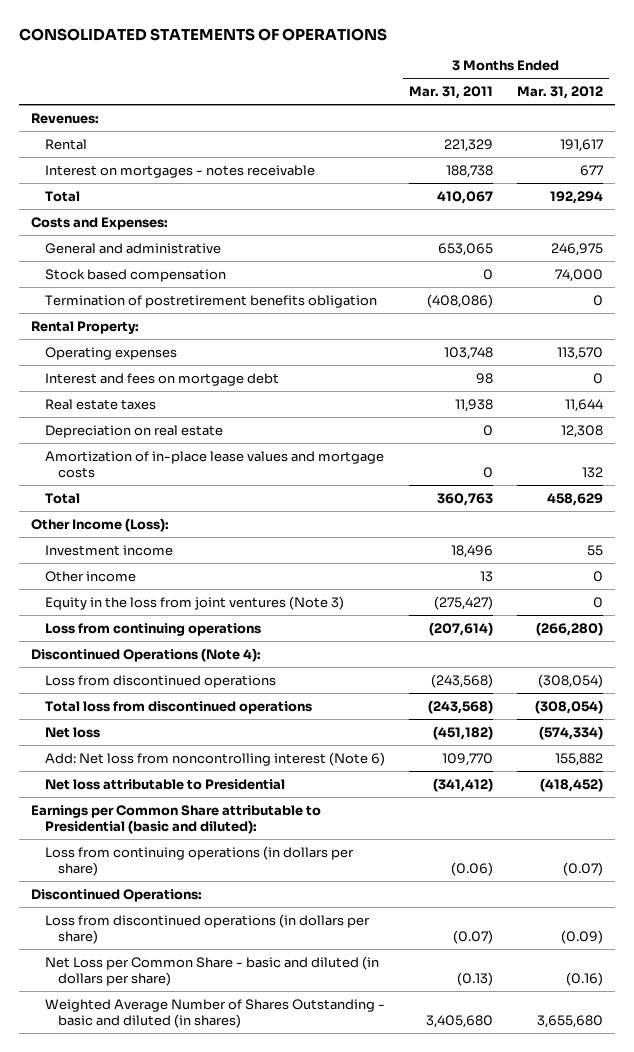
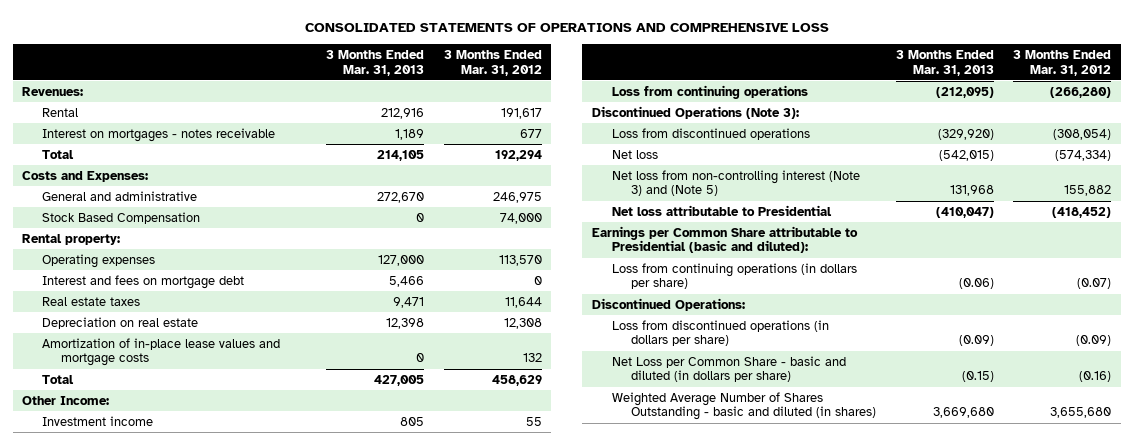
- CONSOLIDATED STATEMENTS OF OPERATIONS
+ CONSOLIDATED STATEMENTS OF OPERATIONS AND COMPREHENSIVE LOSS
- | 3 Months Ended Mar. 31, 2011 | 3 Months Ended Mar. 31, 2012
+ | 3 Months Ended Mar. 31, 2013 | 3 Months Ended Mar. 31, 2012
- Stock based compensation | 0 | 74,000
- Termination of postretirement benefits obligation | (408,086) | 0
- Rental Property:
+ Stock Based Compensation | 0 | 74,000
+ Rental property:
- Other Income (Loss):
+ Other Income:
- Other income | 13 | 0
- Equity in the loss from joint ventures (Note 3) | (275,427) | 0
- Discontinued Operations (Note 4):
+ Discontinued Operations (Note 3):
- Total loss from discontinued operations | (243,568) | (308,054)
- Add: Net loss from noncontrolling interest (Note 6) | 109,770 | 155,882
+ Net loss from non-controlling interest (Note 3) and (Note 5) | 131,968 | 155,882

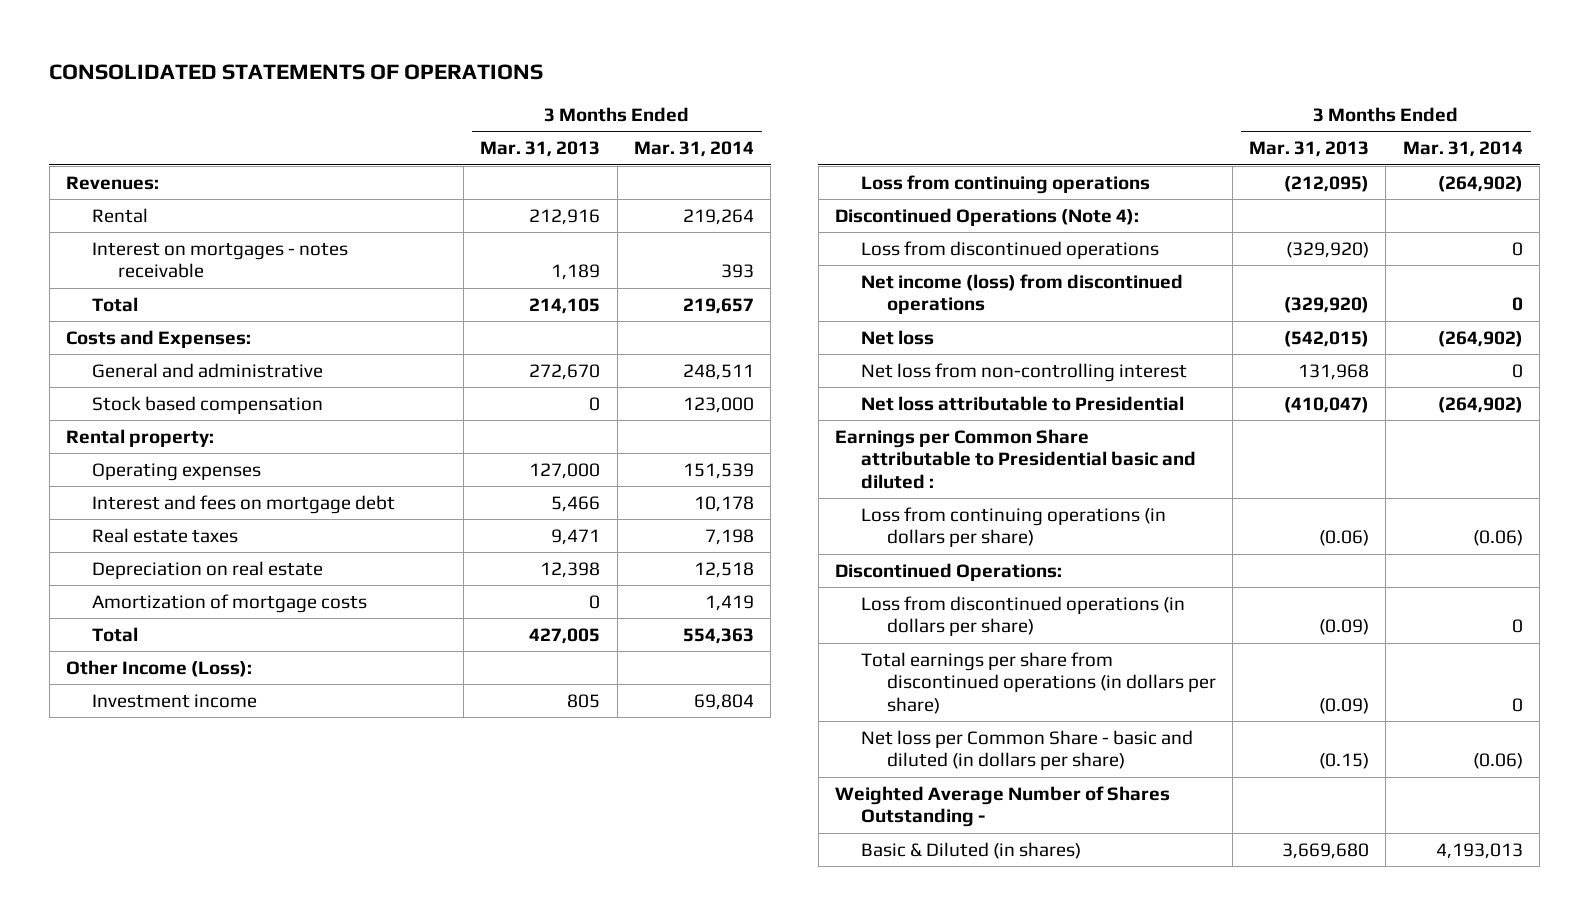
- CONSOLIDATED STATEMENTS OF OPERATIONS AND COMPREHENSIVE LOSS
+ CONSOLIDATED STATEMENTS OF OPERATIONS
- | 3 Months Ended Mar. 31, 2013 | 3 Months Ended Mar. 31, 2012
+ | 3 Months Ended Mar. 31, 2013 | 3 Months Ended Mar. 31, 2014
- Stock Based Compensation | 0 | 74,000
+ Stock based compensation | 0 | 123,000
- Amortization of in-place lease values and mortgage costs | 0 | 132
+ Amortization of mortgage costs | 0 | 1,419
- Other Income:
+ Other Income (Loss):
- Discontinued Operations (Note 3):
+ Discontinued Operations (Note 4):
+ Net income (loss) from discontinued operations | (329,920) | 0
- Net loss from non-controlling interest (Note 3) and (Note 5) | 131,968 | 155,882
+ Net loss from non-controlling interest | 131,968 | 0
- Earnings per Common Share attributable to Presidential (basic and diluted):
+ Earnings per Common Share attributable to Presidential basic and diluted :
- Net Loss per Common Share - basic and diluted (in dollars per share) | (0.15) | (0.16)
- Weighted Average Number of Shares Outstanding - basic and diluted (in shares) | 3,669,680 | 3,655,680
+ Total earnings per share from discontinued operations (in dollars per share) | (0.09) | 0
+ Net loss per Common Share - basic and diluted (in dollars per share) | (0.15) | (0.06)
+ Weighted Average Number of Shares Outstanding -
+ Basic & Diluted (in shares) | 3,669,680 | 4,193,013

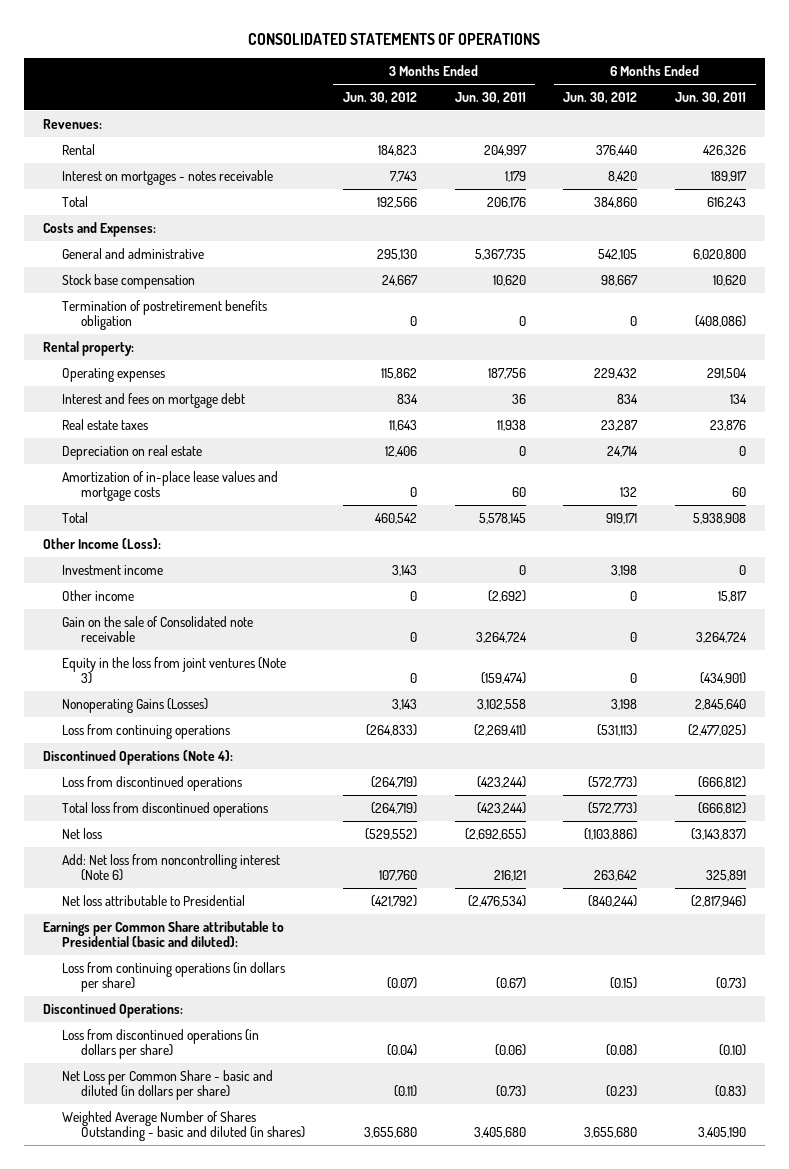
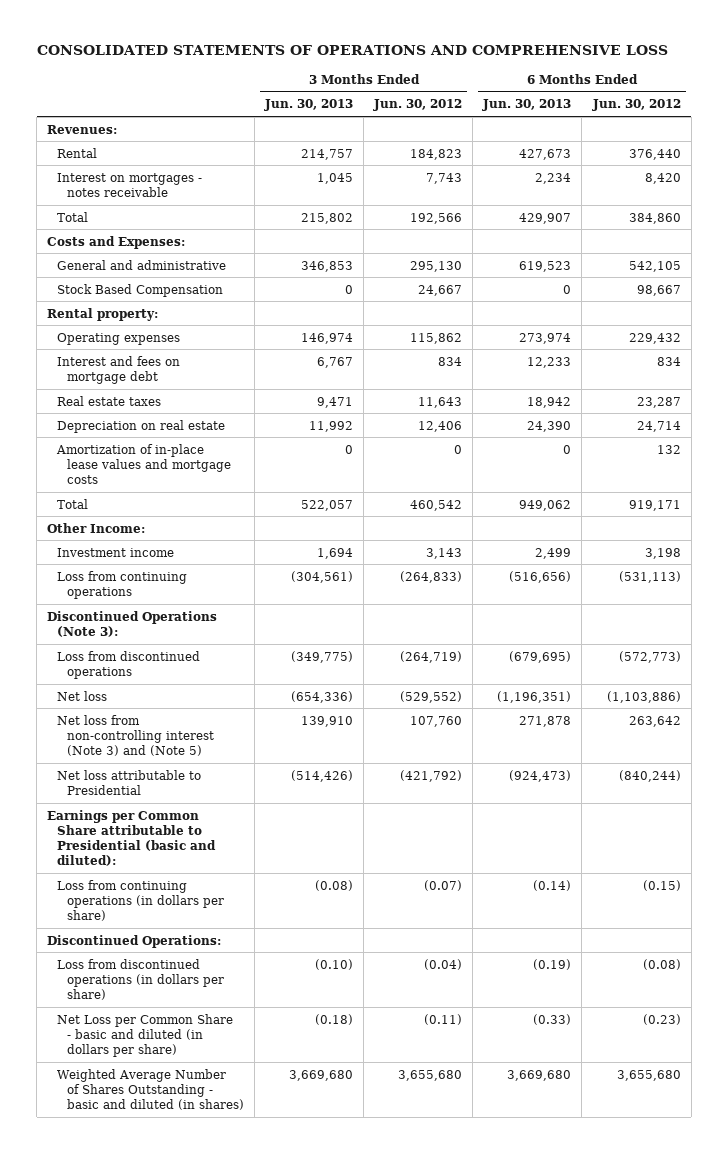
- CONSOLIDATED STATEMENTS OF OPERATIONS
+ CONSOLIDATED STATEMENTS OF OPERATIONS AND COMPREHENSIVE LOSS
- | 3 Months Ended Jun. 30, 2012 | 3 Months Ended Jun. 30, 2011 | 6 Months Ended Jun. 30, 2012 | 6 Months Ended Jun. 30, 2011
+ | 3 Months Ended Jun. 30, 2013 | 3 Months Ended Jun. 30, 2012 | 6 Months Ended Jun. 30, 2013 | 6 Months Ended Jun. 30, 2012
- Stock base compensation | 24,667 | 10,620 | 98,667 | 10,620
- Termination of postretirement benefits obligation | 0 | 0 | 0 | (408,086)
+ Stock Based Compensation | 0 | 24,667 | 0 | 98,667
- Other Income (Loss):
+ Other Income:
- Other income | 0 | (2,692) | 0 | 15,817
- Gain on the sale of Consolidated note receivable | 0 | 3,264,724 | 0 | 3,264,724
- Equity in the loss from joint ventures (Note 3) | 0 | (159,474) | 0 | (434,901)
- Nonoperating Gains (Losses) | 3,143 | 3,102,558 | 3,198 | 2,845,640
- Discontinued Operations (Note 4):
+ Discontinued Operations (Note 3):
- Total loss from discontinued operations | (264,719) | (423,244) | (572,773) | (666,812)
- Add: Net loss from noncontrolling interest (Note 6) | 107,760 | 216,121 | 263,642 | 325,891
+ Net loss from non-controlling interest (Note 3) and (Note 5) | 139,910 | 107,760 | 271,878 | 263,642

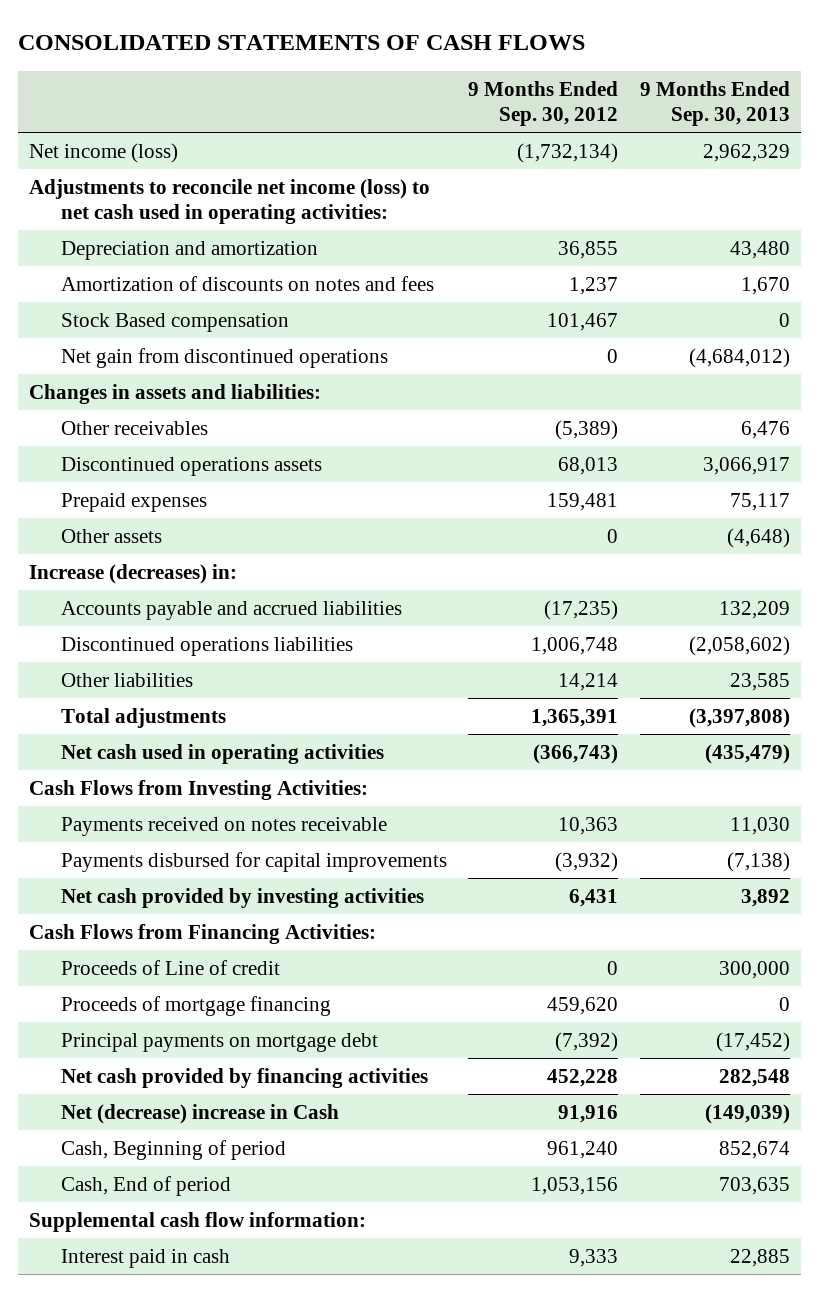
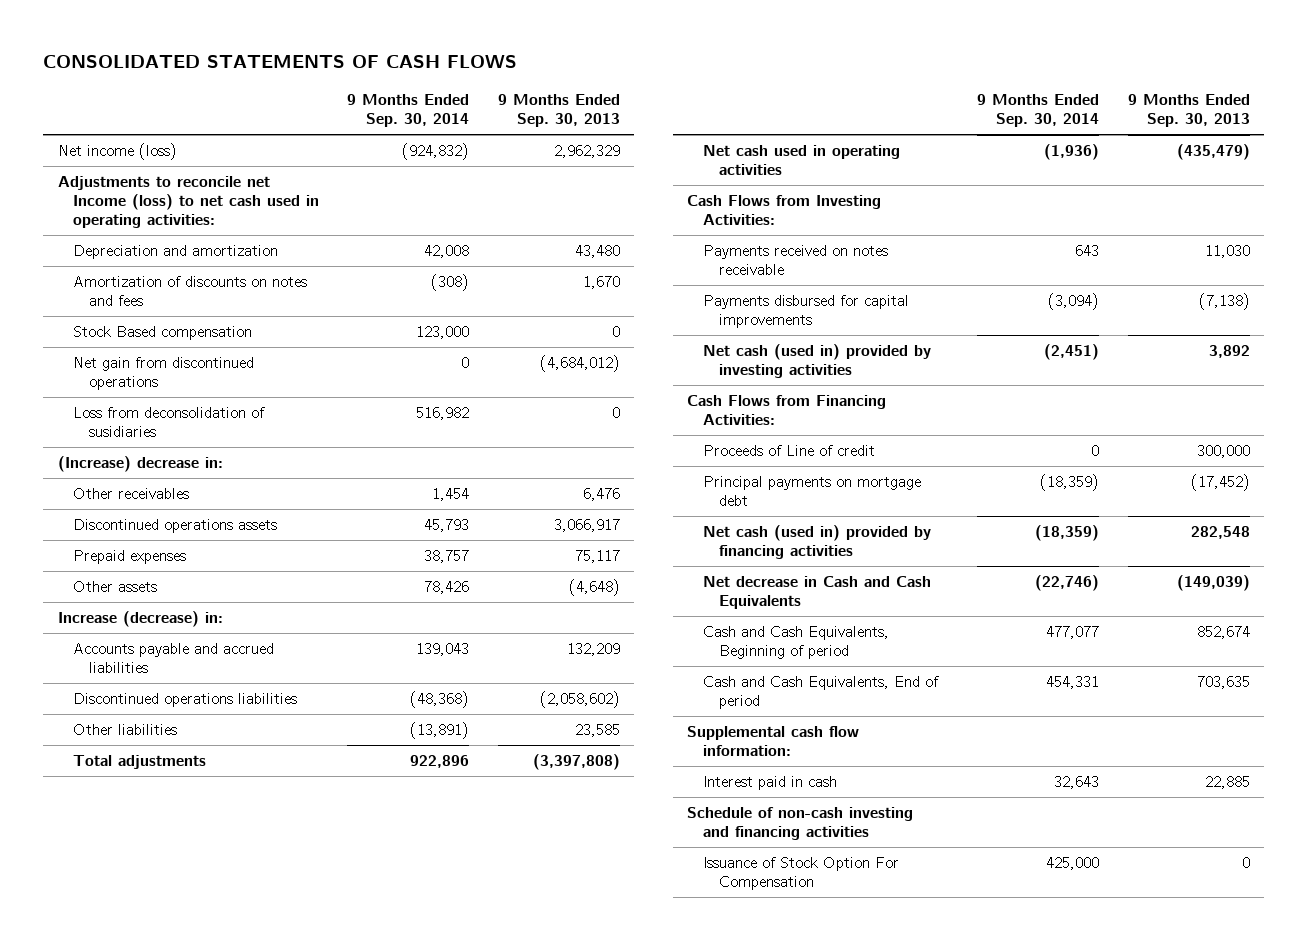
- | 9 Months Ended Sep. 30, 2012 | 9 Months Ended Sep. 30, 2013
+ | 9 Months Ended Sep. 30, 2014 | 9 Months Ended Sep. 30, 2013
- Adjustments to reconcile net income (loss) to net cash used in operating activities:
+ Adjustments to reconcile net Income (loss) to net cash used in operating activities:
- Changes in assets and liabilities:
+ Loss from deconsolidation of susidiaries | 516,982 | 0
+ (Increase) decrease in:
- Increase (decreases) in:
+ Increase (decrease) in:
- Net cash provided by investing activities | 6,431 | 3,892
+ Net cash (used in) provided by investing activities | (2,451) | 3,892
- Proceeds of mortgage financing | 459,620 | 0
- Net cash provided by financing activities | 452,228 | 282,548
- Net (decrease) increase in Cash | 91,916 | (149,039)
- Cash, Beginning of period | 961,240 | 852,674
- Cash, End of period | 1,053,156 | 703,635
+ Net cash (used in) provided by financing activities | (18,359) | 282,548
+ Net decrease in Cash and Cash Equivalents | (22,746) | (149,039)
+ Cash and Cash Equivalents, Beginning of period | 477,077 | 852,674
+ Cash and Cash Equivalents, End of period | 454,331 | 703,635
+ Schedule of non-cash investing and financing activities
+ Issuance of Stock Option For Compensation | 425,000 | 0

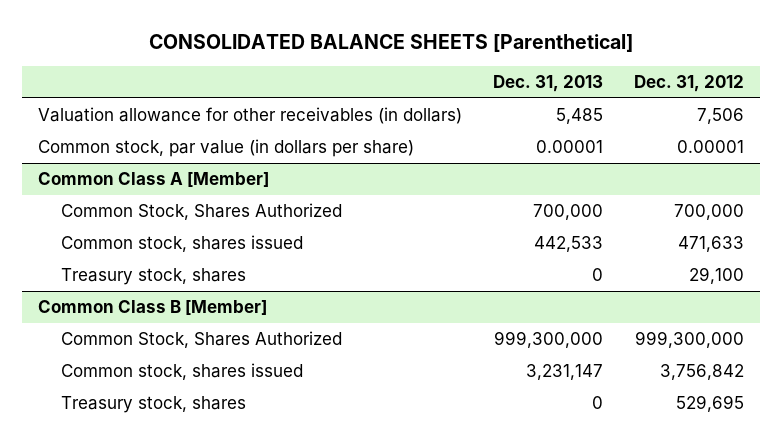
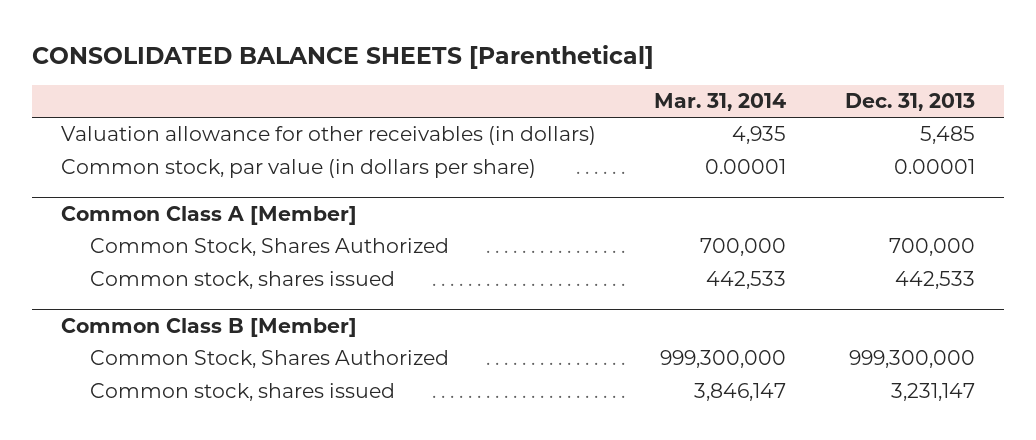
- | Dec. 31, 2013 | Dec. 31, 2012
+ | Mar. 31, 2014 | Dec. 31, 2013
@ Common Class A [Member]
- Treasury stock, shares | 0 | 29,100
@ Common Class B [Member]
- Treasury stock, shares | 0 | 529,695

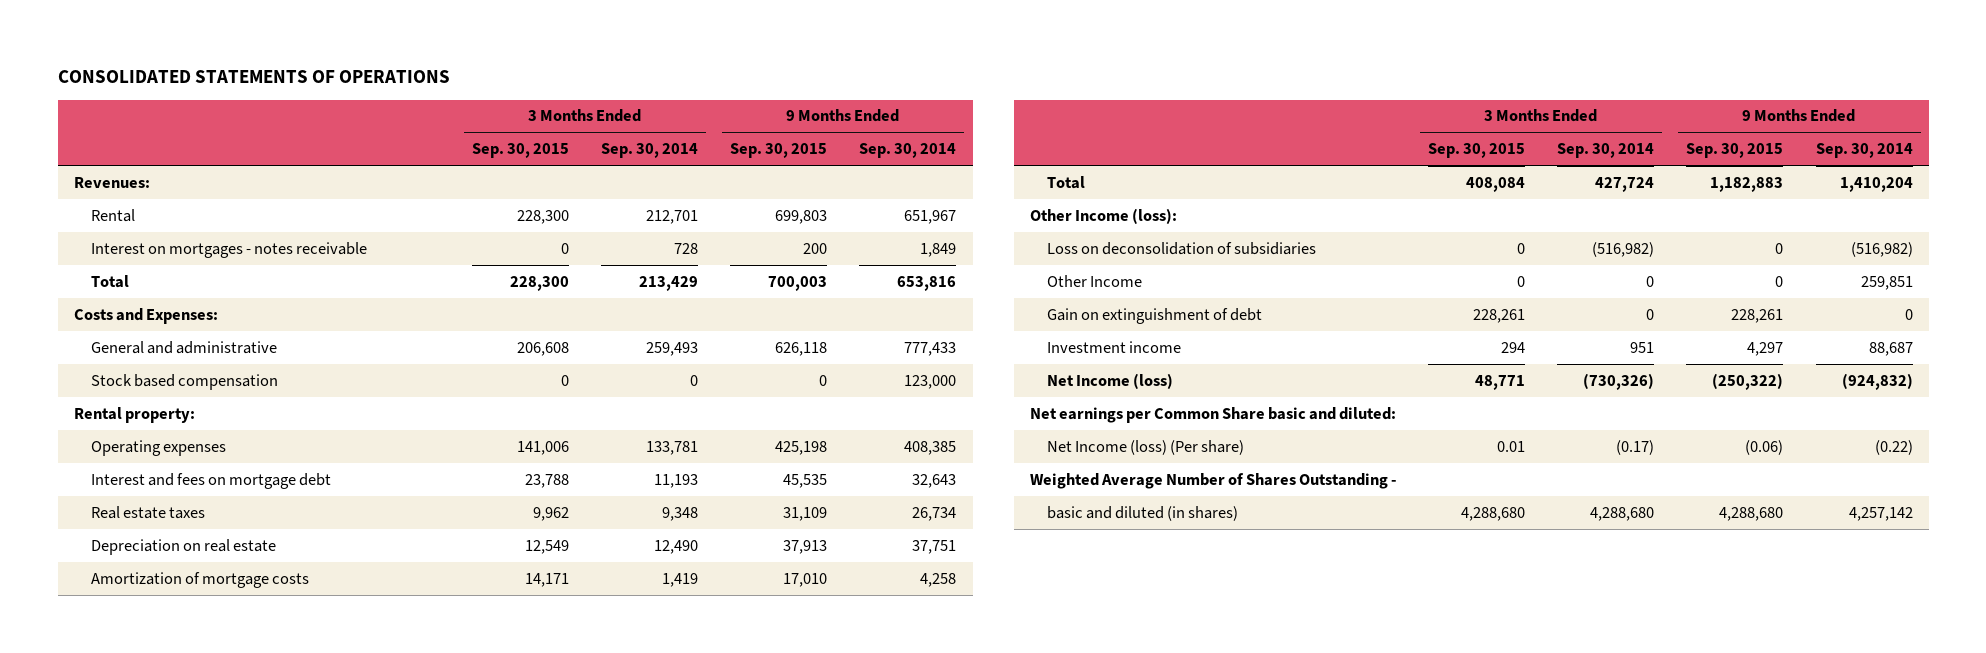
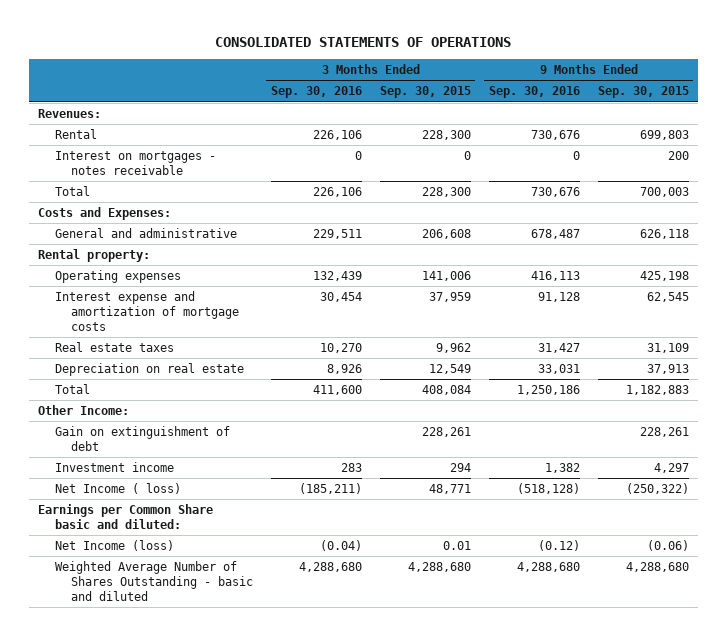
- | 3 Months Ended Sep. 30, 2015 | 3 Months Ended Sep. 30, 2014 | 9 Months Ended Sep. 30, 2015 | 9 Months Ended Sep. 30, 2014
+ | 3 Months Ended Sep. 30, 2016 | 3 Months Ended Sep. 30, 2015 | 9 Months Ended Sep. 30, 2016 | 9 Months Ended Sep. 30, 2015
- Stock based compensation | 0 | 0 | 0 | 123,000
- Interest and fees on mortgage debt | 23,788 | 11,193 | 45,535 | 32,643
+ Interest expense and amortization of mortgage costs | 30,454 | 37,959 | 91,128 | 62,545
- Amortization of mortgage costs | 14,171 | 1,419 | 17,010 | 4,258
- Other Income (loss):
- Loss on deconsolidation of subsidiaries | 0 | (516,982) | 0 | (516,982)
- Other Income | 0 | 0 | 0 | 259,851
+ Other Income:
- Net Income (loss) | 48,771 | (730,326) | (250,322) | (924,832)
- Net earnings per Common Share basic and diluted:
- Net Income (loss) (Per share) | 0.01 | (0.17) | (0.06) | (0.22)
- Weighted Average Number of Shares Outstanding -
- basic and diluted (in shares) | 4,288,680 | 4,288,680 | 4,288,680 | 4,257,142
+ Net Income ( loss) | (185,211) | 48,771 | (518,128) | (250,322)
+ Earnings per Common Share basic and diluted:
+ Net Income (loss) | (0.04) | 0.01 | (0.12) | (0.06)
+ Weighted Average Number of Shares Outstanding - basic and diluted | 4,288,680 | 4,288,680 | 4,288,680 | 4,288,680

